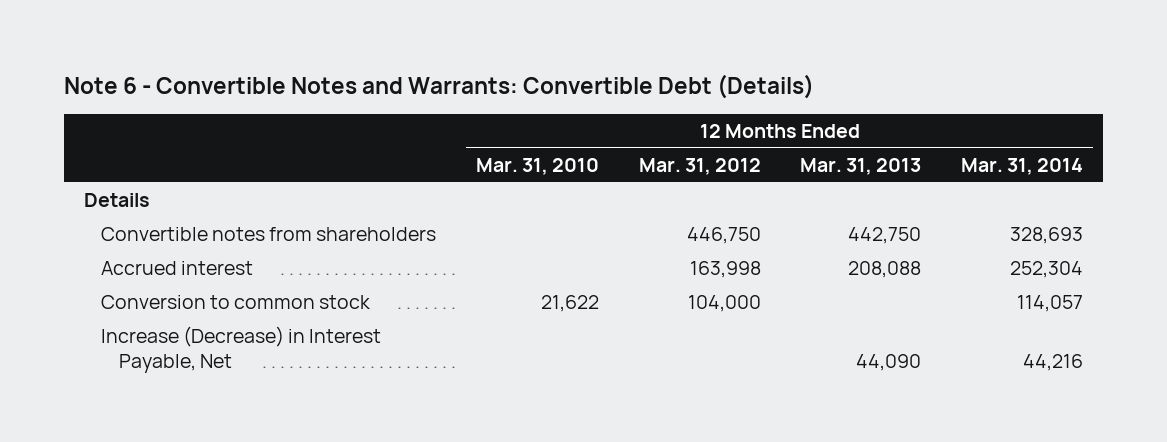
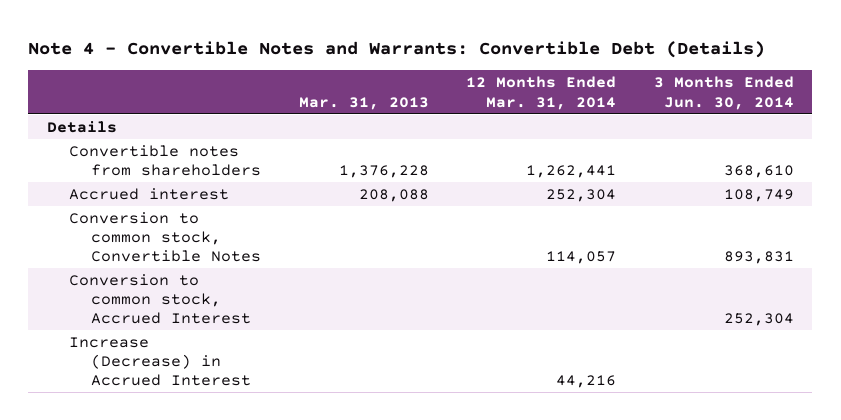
- Note 6 - Convertible Notes and Warrants: Convertible Debt (Details)
+ Note 4 - Convertible Notes and Warrants: Convertible Debt (Details)
- | 12 Months Ended Mar. 31, 2010 | 12 Months Ended Mar. 31, 2012 | 12 Months Ended Mar. 31, 2013 | 12 Months Ended Mar. 31, 2014
+ | Mar. 31, 2013 | 12 Months Ended Mar. 31, 2014 | 3 Months Ended Jun. 30, 2014
- Convertible notes from shareholders | | 446,750 | 442,750 | 328,693
+ Convertible notes from shareholders | 1,376,228 | 1,262,441 | 368,610
- Conversion to common stock | 21,622 | 104,000 | | 114,057
- Increase (Decrease) in Interest Payable, Net | | | 44,090 | 44,216
+ Conversion to common stock, Convertible Notes | | 114,057 | 893,831
+ Conversion to common stock, Accrued Interest | | | 252,304
+ Increase (Decrease) in Accrued Interest | | 44,216 |

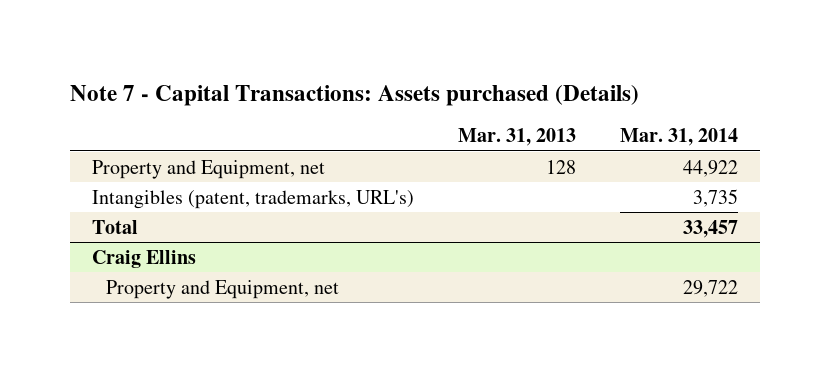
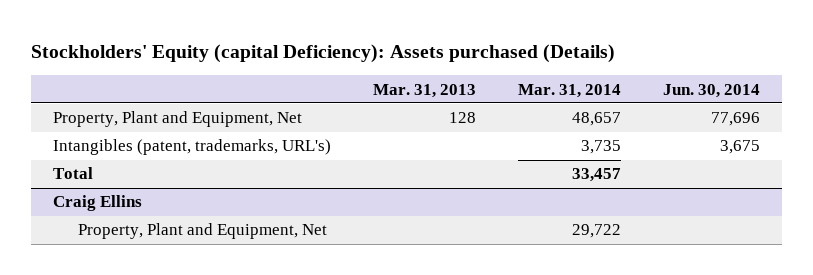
- Note 7 - Capital Transactions: Assets purchased (Details)
+ Stockholders' Equity (capital Deficiency): Assets purchased (Details)
- | Mar. 31, 2013 | Mar. 31, 2014
+ | Mar. 31, 2013 | Mar. 31, 2014 | Jun. 30, 2014
- Property and Equipment, net | 128 | 44,922
+ Property, Plant and Equipment, Net | 128 | 48,657 | 77,696
@ Craig Ellins
- Property and Equipment, net | | 29,722
+ Property, Plant and Equipment, Net | | 29,722 |

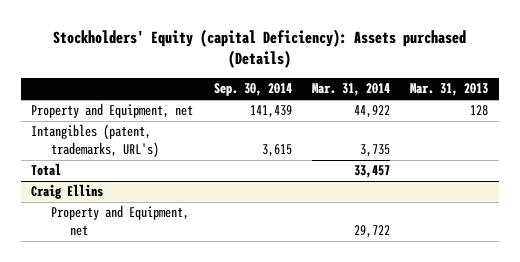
- | Mar. 31, 2013 | Mar. 31, 2014 | Jun. 30, 2014
+ | Sep. 30, 2014 | Mar. 31, 2014 | Mar. 31, 2013
- Property, Plant and Equipment, Net | 128 | 48,657 | 77,696
+ Property and Equipment, net | 141,439 | 44,922 | 128
@ Craig Ellins
- Property, Plant and Equipment, Net | | 29,722 |
+ Property and Equipment, net | | 29,722 |

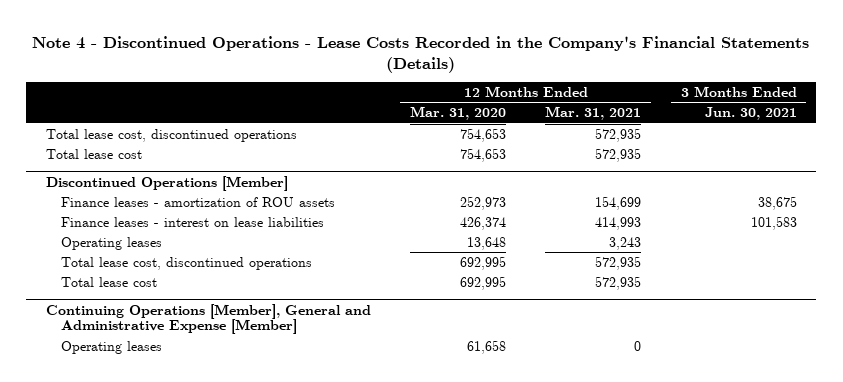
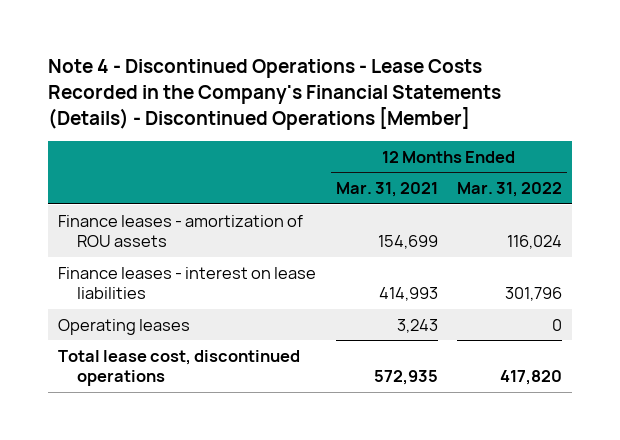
- Note 4 - Discontinued Operations - Lease Costs Recorded in the Company's Financial Statements (Details)
+ Note 4 - Discontinued Operations - Lease Costs Recorded in the Company's Financial Statements (Details) - Discontinued Operations [Member]
- | 12 Months Ended Mar. 31, 2020 | 12 Months Ended Mar. 31, 2021 | 3 Months Ended Jun. 30, 2021
+ | 12 Months Ended Mar. 31, 2021 | 12 Months Ended Mar. 31, 2022
- Total lease cost, discontinued operations | 754,653 | 572,935 |
- Total lease cost | 754,653 | 572,935 |
- Discontinued Operations [Member]
- Total lease cost | 692,995 | 572,935 |
- Continuing Operations [Member], General and Administrative Expense [Member]
- Operating leases | 61,658 | 0 |

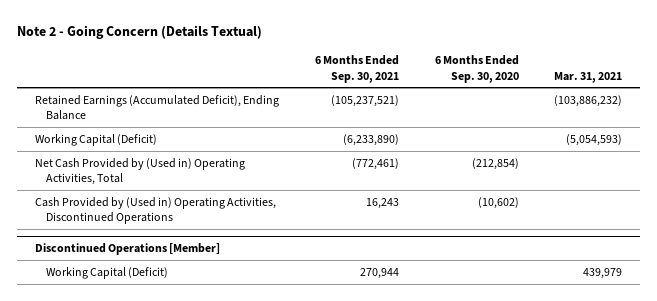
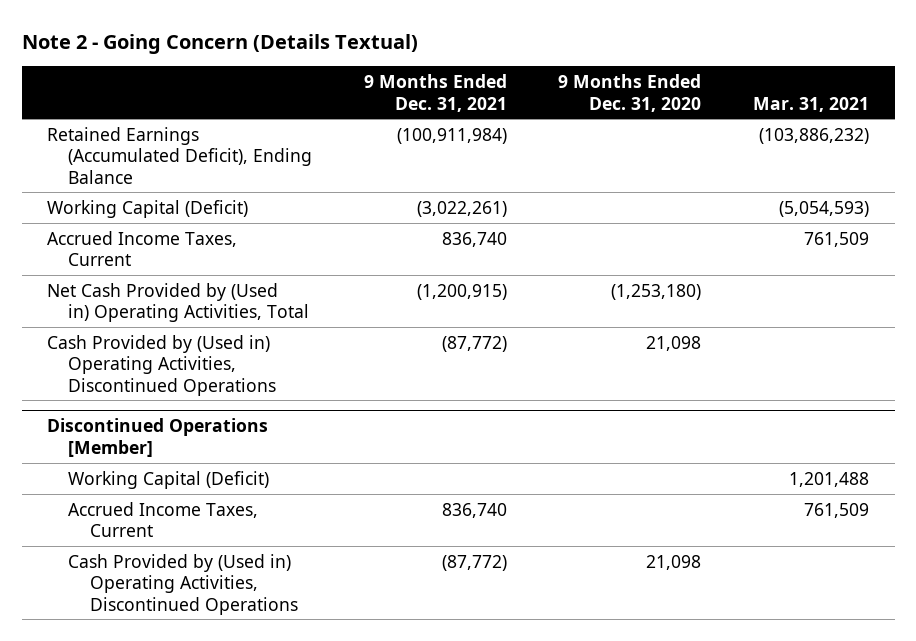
- | 6 Months Ended Sep. 30, 2021 | 6 Months Ended Sep. 30, 2020 | Mar. 31, 2021
+ | 9 Months Ended Dec. 31, 2021 | 9 Months Ended Dec. 31, 2020 | Mar. 31, 2021
+ Accrued Income Taxes, Current | 836,740 | | 761,509
@ Discontinued Operations [Member]
- Working Capital (Deficit) | 270,944 | | 439,979
+ Working Capital (Deficit) | | | 1,201,488
+ Accrued Income Taxes, Current | 836,740 | | 761,509
+ Cash Provided by (Used in) Operating Activities, Discontinued Operations | (87,772) | 21,098 |

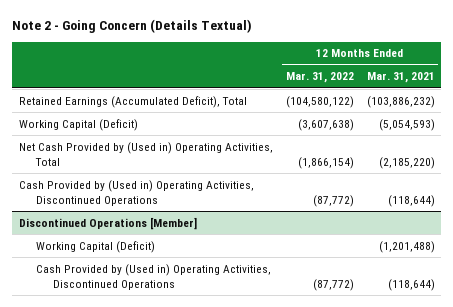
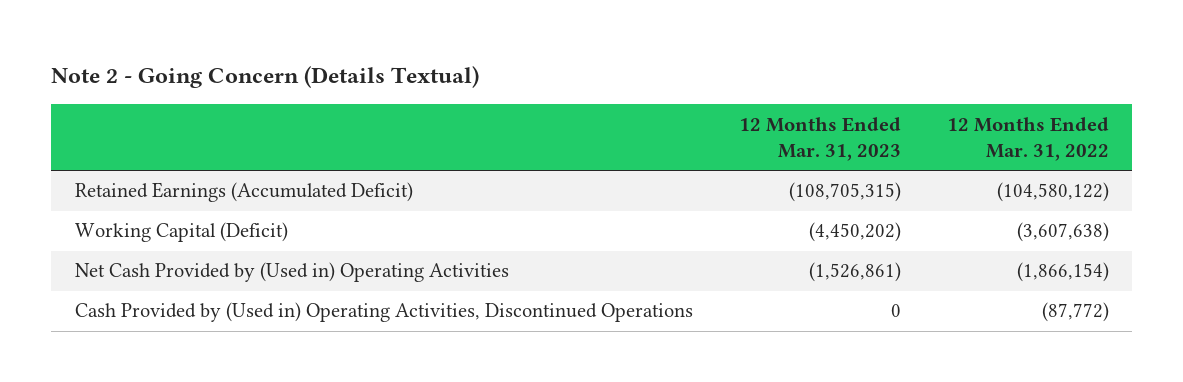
- | 12 Months Ended Mar. 31, 2022 | 12 Months Ended Mar. 31, 2021
+ | 12 Months Ended Mar. 31, 2023 | 12 Months Ended Mar. 31, 2022
- Retained Earnings (Accumulated Deficit), Total | (104,580,122) | (103,886,232)
+ Retained Earnings (Accumulated Deficit) | (108,705,315) | (104,580,122)
- Net Cash Provided by (Used in) Operating Activities, Total | (1,866,154) | (2,185,220)
- Cash Provided by (Used in) Operating Activities, Discontinued Operations | (87,772) | (118,644)
- Discontinued Operations [Member]
- Working Capital (Deficit) | | (1,201,488)
+ Net Cash Provided by (Used in) Operating Activities | (1,526,861) | (1,866,154)

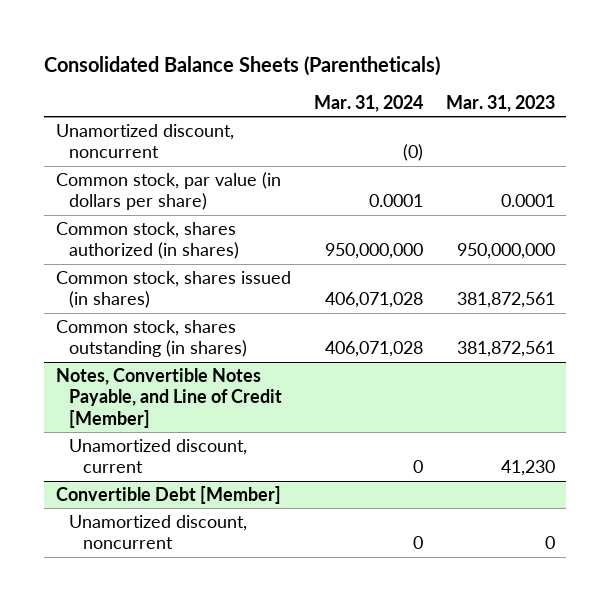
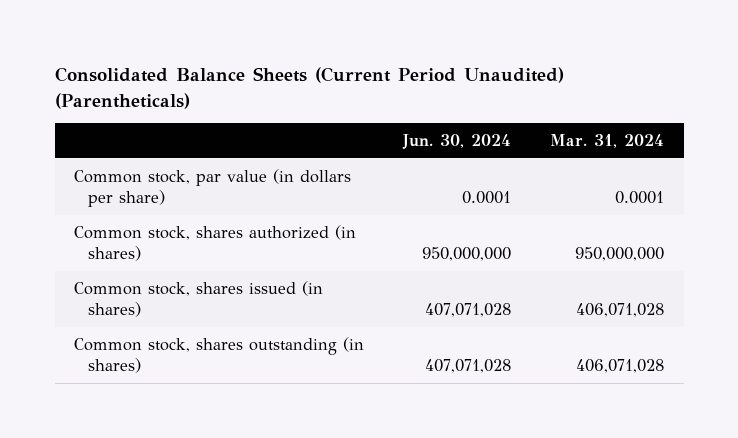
- Consolidated Balance Sheets (Parentheticals)
+ Consolidated Balance Sheets (Current Period Unaudited) (Parentheticals)
- | Mar. 31, 2024 | Mar. 31, 2023
+ | Jun. 30, 2024 | Mar. 31, 2024
- Unamortized discount, noncurrent | (0) |
- Notes, Convertible Notes Payable, and Line of Credit [Member]
- Unamortized discount, current | 0 | 41,230
- Convertible Debt [Member]
- Unamortized discount, noncurrent | 0 | 0

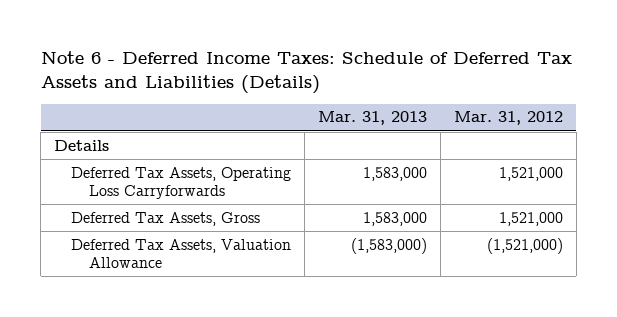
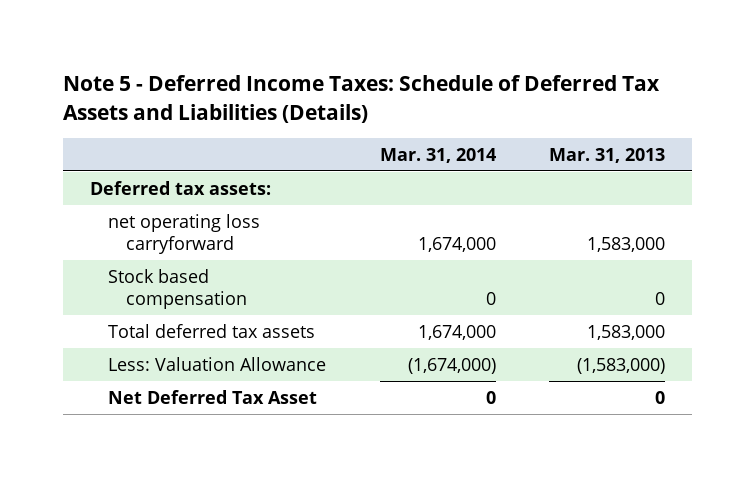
- Note 6 - Deferred Income Taxes: Schedule of Deferred Tax Assets and Liabilities (Details)
+ Note 5 - Deferred Income Taxes: Schedule of Deferred Tax Assets and Liabilities (Details)
- | Mar. 31, 2013 | Mar. 31, 2012
+ | Mar. 31, 2014 | Mar. 31, 2013
- Details
- Deferred Tax Assets, Operating Loss Carryforwards | 1,583,000 | 1,521,000
- Deferred Tax Assets, Gross | 1,583,000 | 1,521,000
- Deferred Tax Assets, Valuation Allowance | (1,583,000) | (1,521,000)
+ Deferred tax assets:
+ net operating loss carryforward | 1,674,000 | 1,583,000
+ Stock based compensation | 0 | 0
+ Total deferred tax assets | 1,674,000 | 1,583,000
+ Less: Valuation Allowance | (1,674,000) | (1,583,000)
+ Net Deferred Tax Asset | 0 | 0

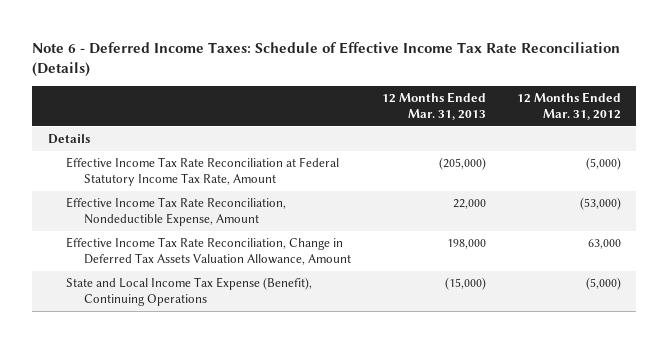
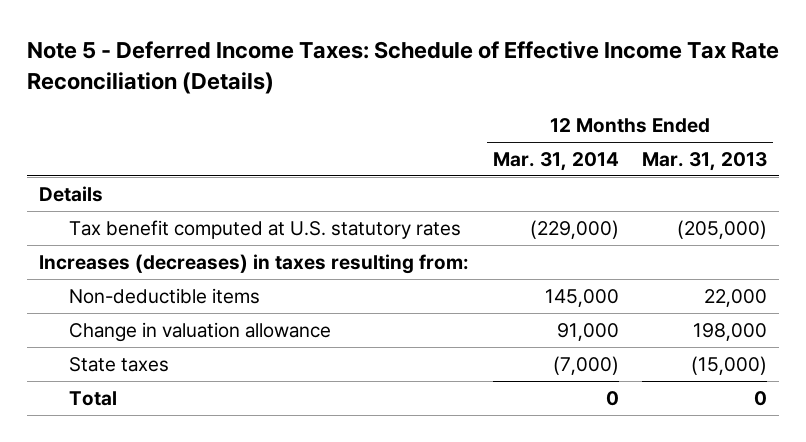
- Note 6 - Deferred Income Taxes: Schedule of Effective Income Tax Rate Reconciliation (Details)
+ Note 5 - Deferred Income Taxes: Schedule of Effective Income Tax Rate Reconciliation (Details)
- | 12 Months Ended Mar. 31, 2013 | 12 Months Ended Mar. 31, 2012
+ | 12 Months Ended Mar. 31, 2014 | 12 Months Ended Mar. 31, 2013
- Effective Income Tax Rate Reconciliation at Federal Statutory Income Tax Rate, Amount | (205,000) | (5,000)
- Effective Income Tax Rate Reconciliation, Nondeductible Expense, Amount | 22,000 | (53,000)
- Effective Income Tax Rate Reconciliation, Change in Deferred Tax Assets Valuation Allowance, Amount | 198,000 | 63,000
- State and Local Income Tax Expense (Benefit), Continuing Operations | (15,000) | (5,000)
+ Tax benefit computed at U.S. statutory rates | (229,000) | (205,000)
+ Increases (decreases) in taxes resulting from:
+ Non-deductible items | 145,000 | 22,000
+ Change in valuation allowance | 91,000 | 198,000
+ State taxes | (7,000) | (15,000)
+ Total | 0 | 0

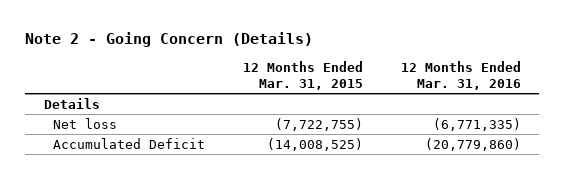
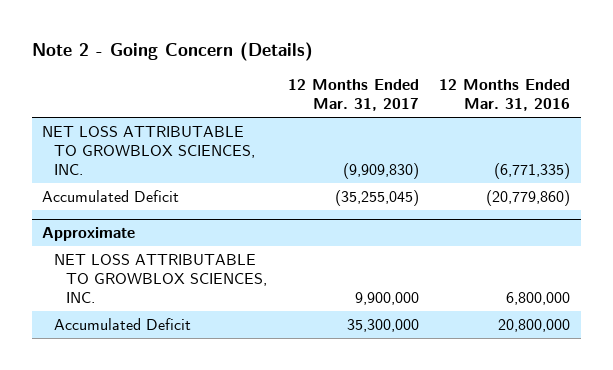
- | 12 Months Ended Mar. 31, 2015 | 12 Months Ended Mar. 31, 2016
+ | 12 Months Ended Mar. 31, 2017 | 12 Months Ended Mar. 31, 2016
- Details
- Net loss | (7,722,755) | (6,771,335)
+ NET LOSS ATTRIBUTABLE TO GROWBLOX SCIENCES, INC. | (9,909,830) | (6,771,335)
+ Approximate
+ NET LOSS ATTRIBUTABLE TO GROWBLOX SCIENCES, INC. | 9,900,000 | 6,800,000
+ Accumulated Deficit | 35,300,000 | 20,800,000

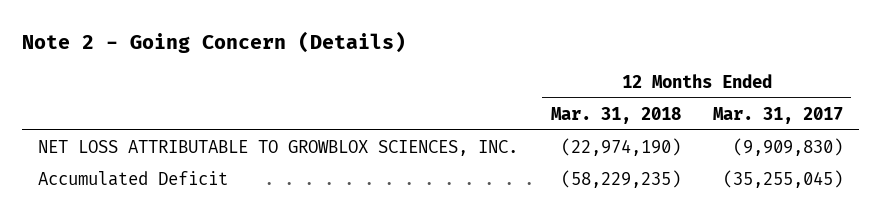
- | 12 Months Ended Mar. 31, 2017 | 12 Months Ended Mar. 31, 2016
+ | 12 Months Ended Mar. 31, 2018 | 12 Months Ended Mar. 31, 2017
- Approximate
- NET LOSS ATTRIBUTABLE TO GROWBLOX SCIENCES, INC. | 9,900,000 | 6,800,000
- Accumulated Deficit | 35,300,000 | 20,800,000

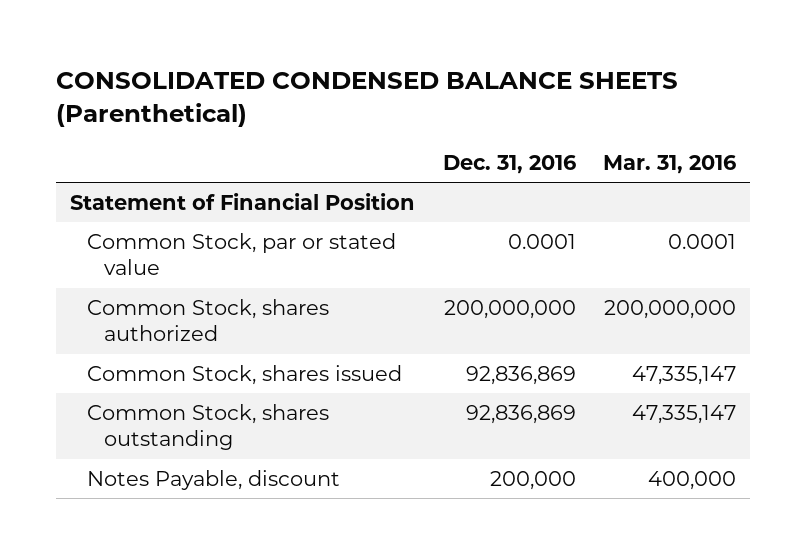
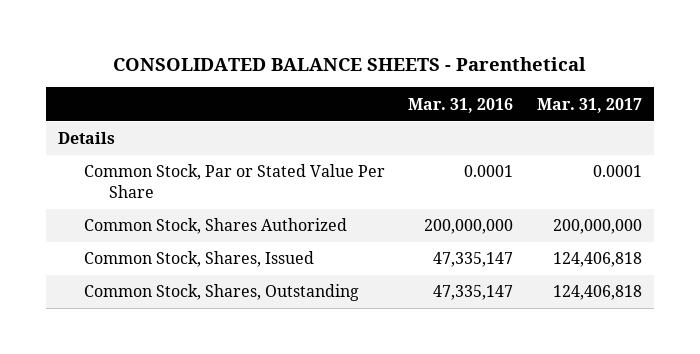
- CONSOLIDATED CONDENSED BALANCE SHEETS (Parenthetical)
+ CONSOLIDATED BALANCE SHEETS - Parenthetical
- | Dec. 31, 2016 | Mar. 31, 2016
+ | Mar. 31, 2016 | Mar. 31, 2017
- Statement of Financial Position
- Common Stock, par or stated value | 0.0001 | 0.0001
- Common Stock, shares authorized | 200,000,000 | 200,000,000
- Common Stock, shares issued | 92,836,869 | 47,335,147
- Common Stock, shares outstanding | 92,836,869 | 47,335,147
- Notes Payable, discount | 200,000 | 400,000
+ Details
+ Common Stock, Par or Stated Value Per Share | 0.0001 | 0.0001
+ Common Stock, Shares Authorized | 200,000,000 | 200,000,000
+ Common Stock, Shares, Issued | 47,335,147 | 124,406,818
+ Common Stock, Shares, Outstanding | 47,335,147 | 124,406,818

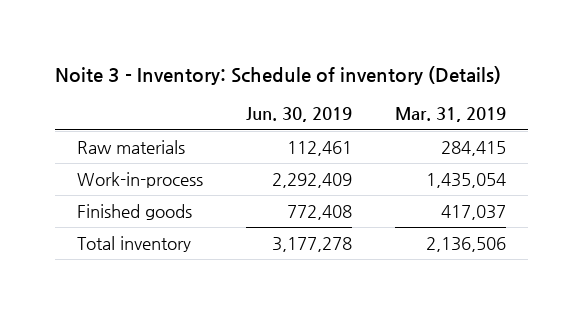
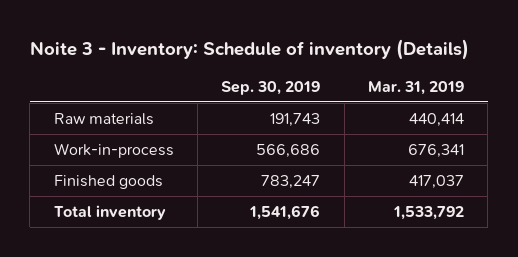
- | Jun. 30, 2019 | Mar. 31, 2019
+ | Sep. 30, 2019 | Mar. 31, 2019
- Raw materials | 112,461 | 284,415
- Work-in-process | 2,292,409 | 1,435,054
+ Raw materials | 191,743 | 440,414
+ Work-in-process | 566,686 | 676,341
- Total inventory | 3,177,278 | 2,136,506
+ Total inventory | 1,541,676 | 1,533,792

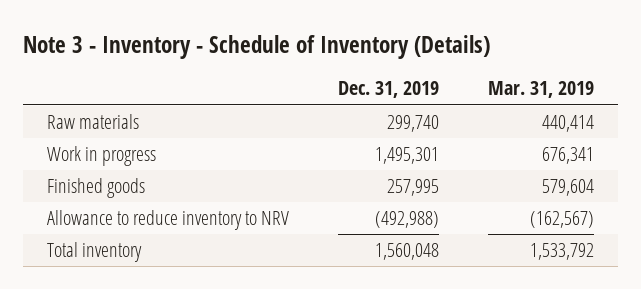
- Noite 3 - Inventory: Schedule of inventory (Details)
+ Note 3 - Inventory - Schedule of Inventory (Details)
- | Sep. 30, 2019 | Mar. 31, 2019
+ | Dec. 31, 2019 | Mar. 31, 2019
- Work-in-process | 566,686 | 676,341
- Finished goods | 783,247 | 417,037
+ Work in progress | 1,495,301 | 676,341
+ Finished goods | 257,995 | 579,604
+ Allowance to reduce inventory to NRV | (492,988) | (162,567)

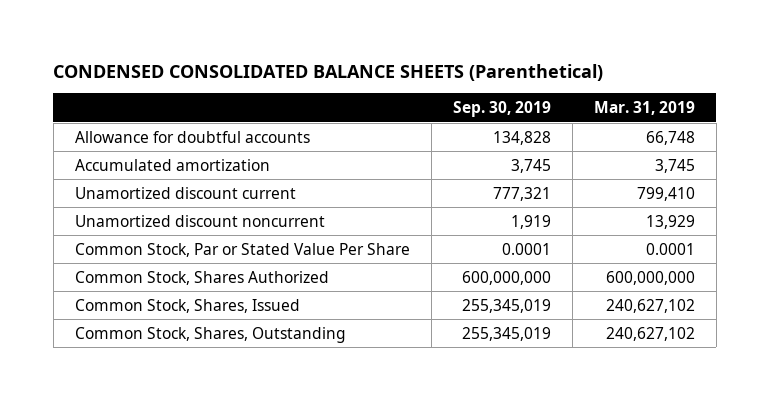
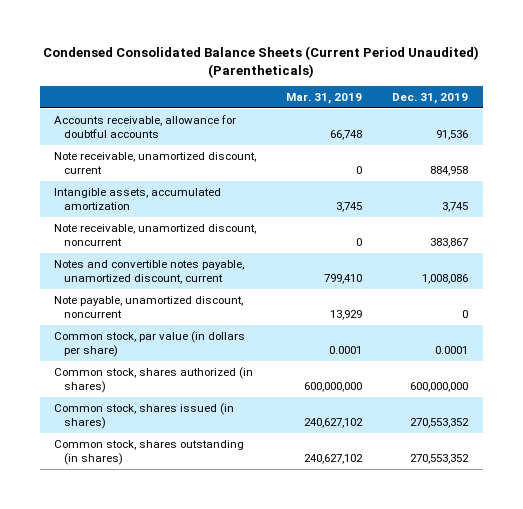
- CONDENSED CONSOLIDATED BALANCE SHEETS (Parenthetical)
+ Condensed Consolidated Balance Sheets (Current Period Unaudited) (Parentheticals)
- | Sep. 30, 2019 | Mar. 31, 2019
+ | Mar. 31, 2019 | Dec. 31, 2019
- Allowance for doubtful accounts | 134,828 | 66,748
- Accumulated amortization | 3,745 | 3,745
- Unamortized discount current | 777,321 | 799,410
- Unamortized discount noncurrent | 1,919 | 13,929
- Common Stock, Par or Stated Value Per Share | 0.0001 | 0.0001
- Common Stock, Shares Authorized | 600,000,000 | 600,000,000
- Common Stock, Shares, Issued | 255,345,019 | 240,627,102
- Common Stock, Shares, Outstanding | 255,345,019 | 240,627,102
+ Accounts receivable, allowance for doubtful accounts | 66,748 | 91,536
+ Note receivable, unamortized discount, current | 0 | 884,958
+ Intangible assets, accumulated amortization | 3,745 | 3,745
+ Note receivable, unamortized discount, noncurrent | 0 | 383,867
+ Notes and convertible notes payable, unamortized discount, current | 799,410 | 1,008,086
+ Note payable, unamortized discount, noncurrent | 13,929 | 0
+ Common stock, par value (in dollars per share) | 0.0001 | 0.0001
+ Common stock, shares authorized (in shares) | 600,000,000 | 600,000,000
+ Common stock, shares issued (in shares) | 240,627,102 | 270,553,352
+ Common stock, shares outstanding (in shares) | 240,627,102 | 270,553,352

